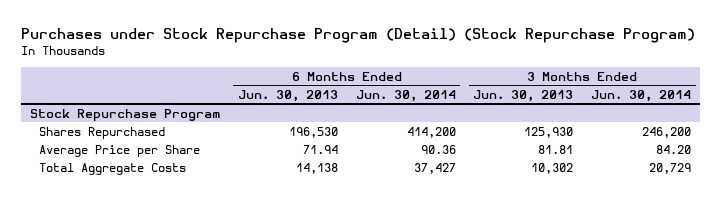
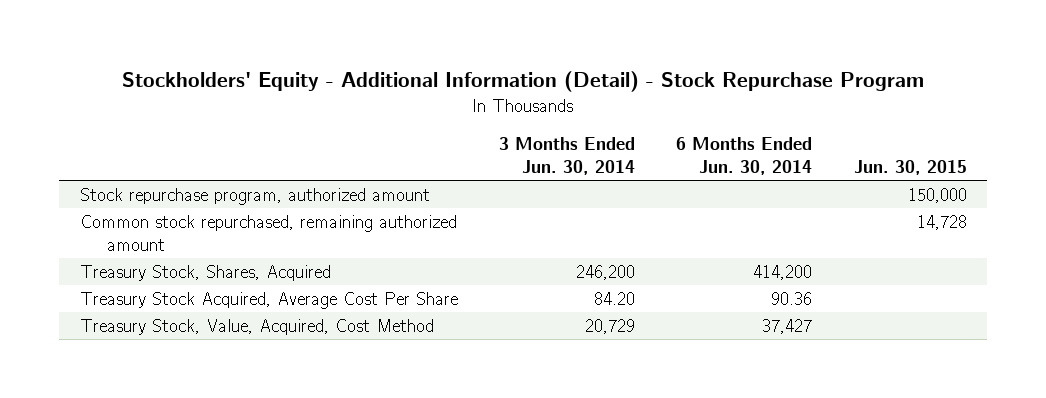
- Purchases under Stock Repurchase Program (Detail) (Stock Repurchase Program)
+ Stockholders' Equity - Additional Information (Detail) - Stock Repurchase Program
- | 6 Months Ended Jun. 30, 2013 | 6 Months Ended Jun. 30, 2014 | 3 Months Ended Jun. 30, 2013 | 3 Months Ended Jun. 30, 2014
+ | 3 Months Ended Jun. 30, 2014 | 6 Months Ended Jun. 30, 2014 | Jun. 30, 2015
- Stock Repurchase Program
- Shares Repurchased | 196,530 | 414,200 | 125,930 | 246,200
- Average Price per Share | 71.94 | 90.36 | 81.81 | 84.20
- Total Aggregate Costs | 14,138 | 37,427 | 10,302 | 20,729
+ Stock repurchase program, authorized amount | | | 150,000
+ Common stock repurchased, remaining authorized amount | | | 14,728
+ Treasury Stock, Shares, Acquired | 246,200 | 414,200 |
+ Treasury Stock Acquired, Average Cost Per Share | 84.20 | 90.36 |
+ Treasury Stock, Value, Acquired, Cost Method | 20,729 | 37,427 |

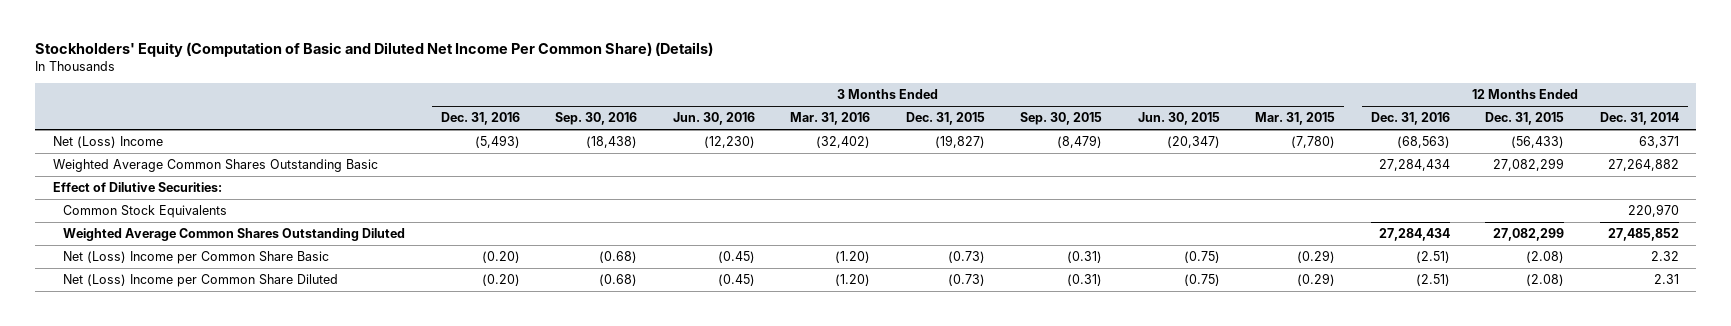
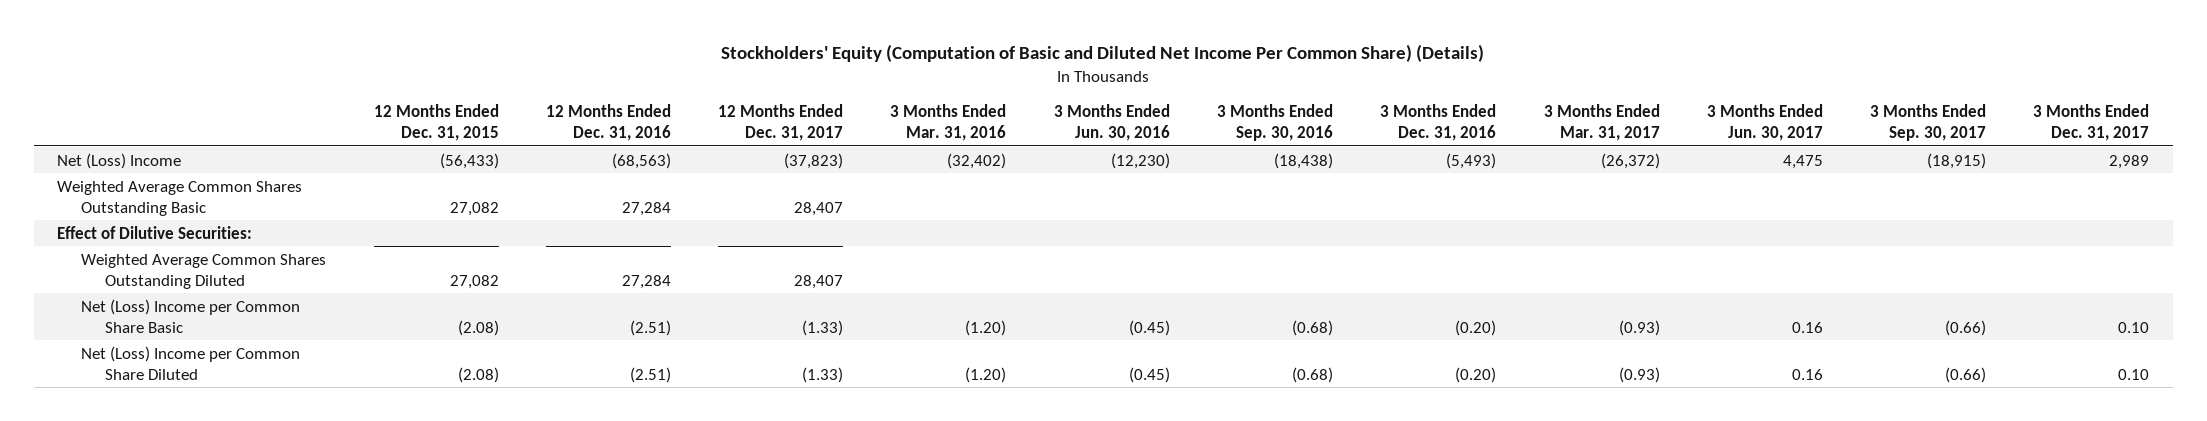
- | 3 Months Ended Dec. 31, 2016 | 3 Months Ended Sep. 30, 2016 | 3 Months Ended Jun. 30, 2016 | 3 Months Ended Mar. 31, 2016 | 3 Months Ended Dec. 31, 2015 | 3 Months Ended Sep. 30, 2015 | 3 Months Ended Jun. 30, 2015 | 3 Months Ended Mar. 31, 2015 | 12 Months Ended Dec. 31, 2016 | 12 Months Ended Dec. 31, 2015 | 12 Months Ended Dec. 31, 2014
+ | 12 Months Ended Dec. 31, 2015 | 12 Months Ended Dec. 31, 2016 | 12 Months Ended Dec. 31, 2017 | 3 Months Ended Mar. 31, 2016 | 3 Months Ended Jun. 30, 2016 | 3 Months Ended Sep. 30, 2016 | 3 Months Ended Dec. 31, 2016 | 3 Months Ended Mar. 31, 2017 | 3 Months Ended Jun. 30, 2017 | 3 Months Ended Sep. 30, 2017 | 3 Months Ended Dec. 31, 2017
- Weighted Average Common Shares Outstanding Basic | | | | | | | | | 27,284,434 | 27,082,299 | 27,264,882
+ Weighted Average Common Shares Outstanding Basic | 27,082 | 27,284 | 28,407 | | | | | | | |
- Common Stock Equivalents | | | | | | | | | | | 220,970
- Weighted Average Common Shares Outstanding Diluted | | | | | | | | | 27,284,434 | 27,082,299 | 27,485,852
+ Weighted Average Common Shares Outstanding Diluted | 27,082 | 27,284 | 28,407 | | | | | | | |

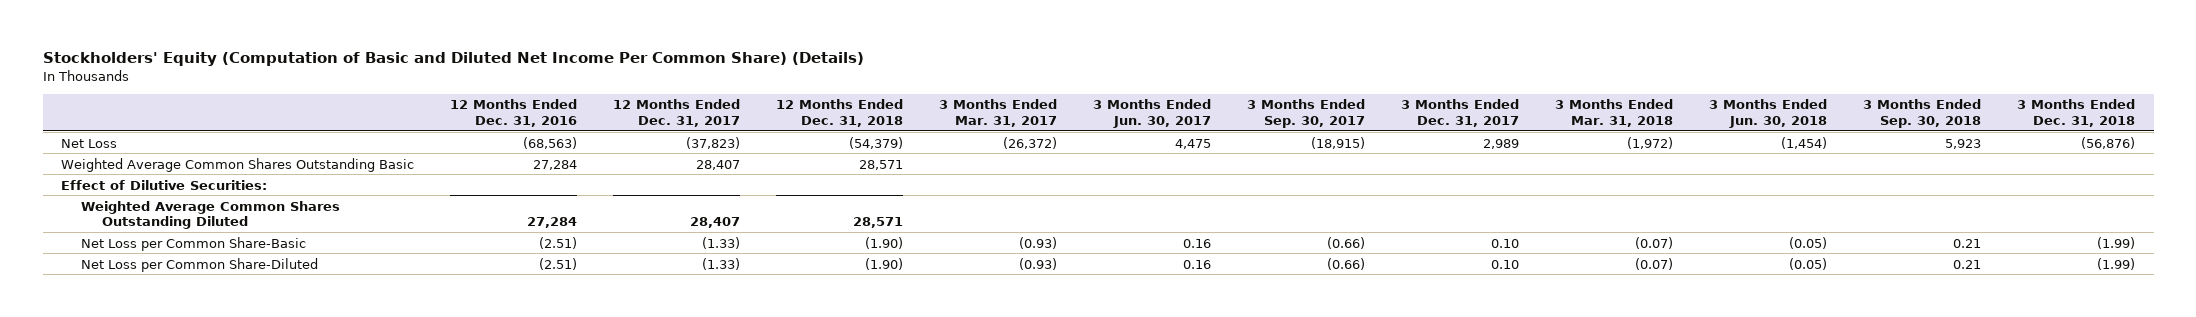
- | 12 Months Ended Dec. 31, 2015 | 12 Months Ended Dec. 31, 2016 | 12 Months Ended Dec. 31, 2017 | 3 Months Ended Mar. 31, 2016 | 3 Months Ended Jun. 30, 2016 | 3 Months Ended Sep. 30, 2016 | 3 Months Ended Dec. 31, 2016 | 3 Months Ended Mar. 31, 2017 | 3 Months Ended Jun. 30, 2017 | 3 Months Ended Sep. 30, 2017 | 3 Months Ended Dec. 31, 2017
+ | 12 Months Ended Dec. 31, 2016 | 12 Months Ended Dec. 31, 2017 | 12 Months Ended Dec. 31, 2018 | 3 Months Ended Mar. 31, 2017 | 3 Months Ended Jun. 30, 2017 | 3 Months Ended Sep. 30, 2017 | 3 Months Ended Dec. 31, 2017 | 3 Months Ended Mar. 31, 2018 | 3 Months Ended Jun. 30, 2018 | 3 Months Ended Sep. 30, 2018 | 3 Months Ended Dec. 31, 2018
- Net (Loss) Income | (56,433) | (68,563) | (37,823) | (32,402) | (12,230) | (18,438) | (5,493) | (26,372) | 4,475 | (18,915) | 2,989
+ Net Loss | (68,563) | (37,823) | (54,379) | (26,372) | 4,475 | (18,915) | 2,989 | (1,972) | (1,454) | 5,923 | (56,876)
- Net (Loss) Income per Common Share Basic | (2.08) | (2.51) | (1.33) | (1.20) | (0.45) | (0.68) | (0.20) | (0.93) | 0.16 | (0.66) | 0.10
- Net (Loss) Income per Common Share Diluted | (2.08) | (2.51) | (1.33) | (1.20) | (0.45) | (0.68) | (0.20) | (0.93) | 0.16 | (0.66) | 0.10
+ Net Loss per Common Share-Basic | (2.51) | (1.33) | (1.90) | (0.93) | 0.16 | (0.66) | 0.10 | (0.07) | (0.05) | 0.21 | (1.99)
+ Net Loss per Common Share-Diluted | (2.51) | (1.33) | (1.90) | (0.93) | 0.16 | (0.66) | 0.10 | (0.07) | (0.05) | 0.21 | (1.99)

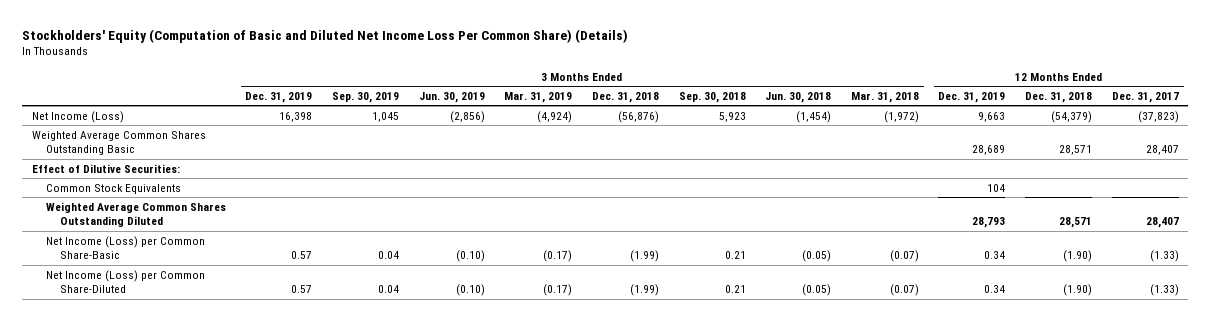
- Stockholders' Equity (Computation of Basic and Diluted Net Income Per Common Share) (Details)
+ Stockholders' Equity (Computation of Basic and Diluted Net Income Loss Per Common Share) (Details)
- | 12 Months Ended Dec. 31, 2016 | 12 Months Ended Dec. 31, 2017 | 12 Months Ended Dec. 31, 2018 | 3 Months Ended Mar. 31, 2017 | 3 Months Ended Jun. 30, 2017 | 3 Months Ended Sep. 30, 2017 | 3 Months Ended Dec. 31, 2017 | 3 Months Ended Mar. 31, 2018 | 3 Months Ended Jun. 30, 2018 | 3 Months Ended Sep. 30, 2018 | 3 Months Ended Dec. 31, 2018
+ | 3 Months Ended Dec. 31, 2019 | 3 Months Ended Sep. 30, 2019 | 3 Months Ended Jun. 30, 2019 | 3 Months Ended Mar. 31, 2019 | 3 Months Ended Dec. 31, 2018 | 3 Months Ended Sep. 30, 2018 | 3 Months Ended Jun. 30, 2018 | 3 Months Ended Mar. 31, 2018 | 12 Months Ended Dec. 31, 2019 | 12 Months Ended Dec. 31, 2018 | 12 Months Ended Dec. 31, 2017
- Net Loss | (68,563) | (37,823) | (54,379) | (26,372) | 4,475 | (18,915) | 2,989 | (1,972) | (1,454) | 5,923 | (56,876)
+ Net Income (Loss) | 16,398 | 1,045 | (2,856) | (4,924) | (56,876) | 5,923 | (1,454) | (1,972) | 9,663 | (54,379) | (37,823)
+ Common Stock Equivalents | | | | | | | | | 104 | |
- Net Loss per Common Share-Basic | (2.51) | (1.33) | (1.90) | (0.93) | 0.16 | (0.66) | 0.10 | (0.07) | (0.05) | 0.21 | (1.99)
- Net Loss per Common Share-Diluted | (2.51) | (1.33) | (1.90) | (0.93) | 0.16 | (0.66) | 0.10 | (0.07) | (0.05) | 0.21 | (1.99)
+ Net Income (Loss) per Common Share-Basic | 0.57 | 0.04 | (0.10) | (0.17) | (1.99) | 0.21 | (0.05) | (0.07) | 0.34 | (1.90) | (1.33)
+ Net Income (Loss) per Common Share-Diluted | 0.57 | 0.04 | (0.10) | (0.17) | (1.99) | 0.21 | (0.05) | (0.07) | 0.34 | (1.90) | (1.33)

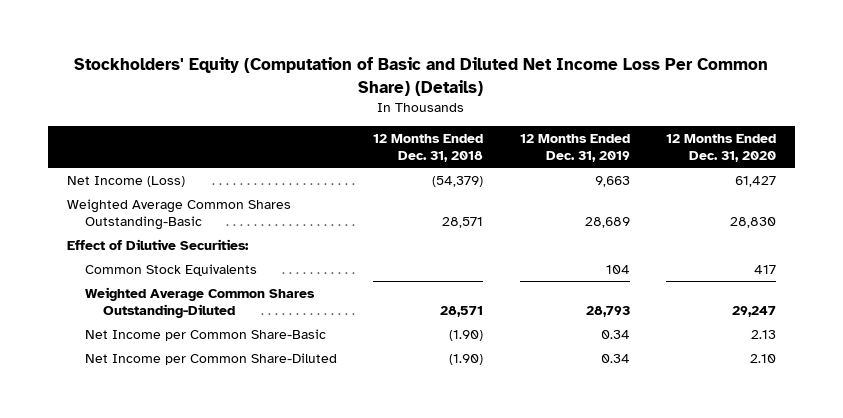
- | 3 Months Ended Dec. 31, 2019 | 3 Months Ended Sep. 30, 2019 | 3 Months Ended Jun. 30, 2019 | 3 Months Ended Mar. 31, 2019 | 3 Months Ended Dec. 31, 2018 | 3 Months Ended Sep. 30, 2018 | 3 Months Ended Jun. 30, 2018 | 3 Months Ended Mar. 31, 2018 | 12 Months Ended Dec. 31, 2019 | 12 Months Ended Dec. 31, 2018 | 12 Months Ended Dec. 31, 2017
+ | 12 Months Ended Dec. 31, 2018 | 12 Months Ended Dec. 31, 2019 | 12 Months Ended Dec. 31, 2020
- Weighted Average Common Shares Outstanding Basic | | | | | | | | | 28,689 | 28,571 | 28,407
+ Weighted Average Common Shares Outstanding-Basic | 28,571 | 28,689 | 28,830
- Weighted Average Common Shares Outstanding Diluted | | | | | | | | | 28,793 | 28,571 | 28,407
- Net Income (Loss) per Common Share-Basic | 0.57 | 0.04 | (0.10) | (0.17) | (1.99) | 0.21 | (0.05) | (0.07) | 0.34 | (1.90) | (1.33)
- Net Income (Loss) per Common Share-Diluted | 0.57 | 0.04 | (0.10) | (0.17) | (1.99) | 0.21 | (0.05) | (0.07) | 0.34 | (1.90) | (1.33)
+ Weighted Average Common Shares Outstanding-Diluted | 28,571 | 28,793 | 29,247
+ Net Income per Common Share-Basic | (1.90) | 0.34 | 2.13
+ Net Income per Common Share-Diluted | (1.90) | 0.34 | 2.10

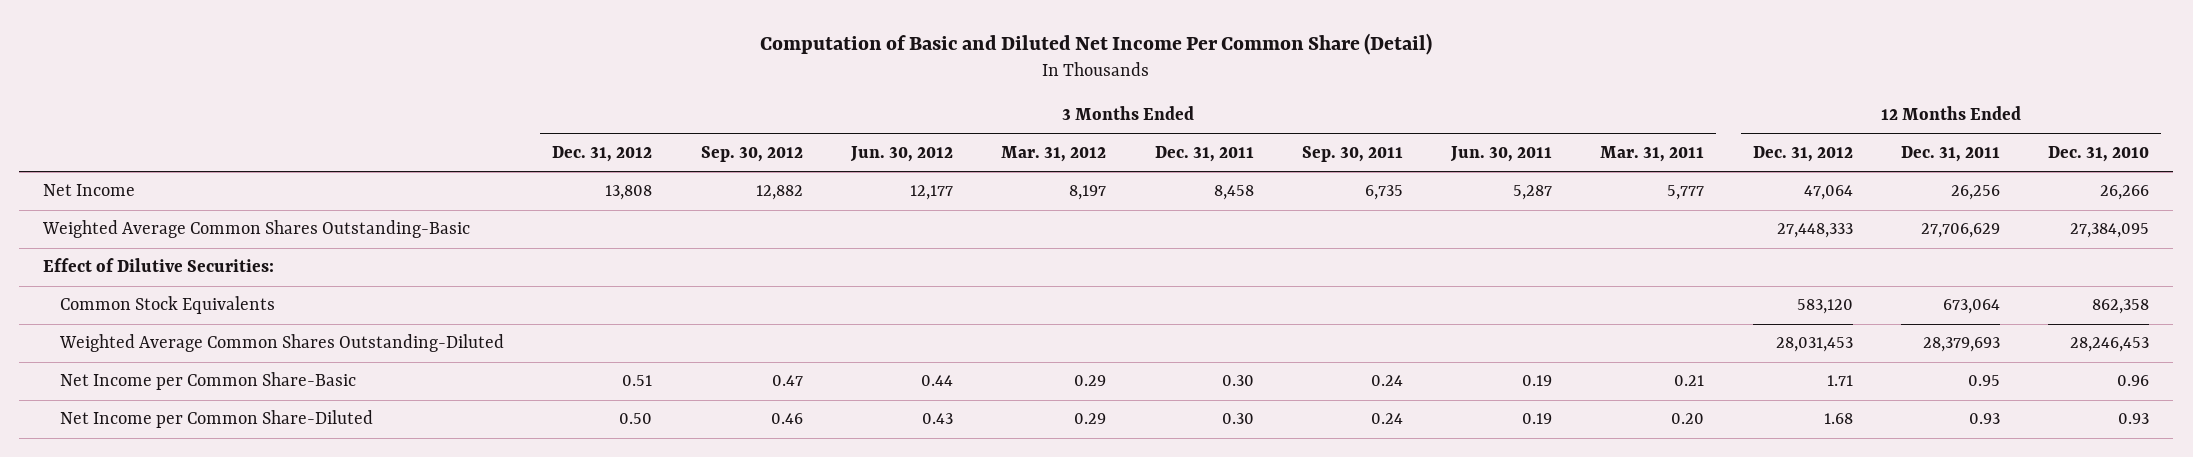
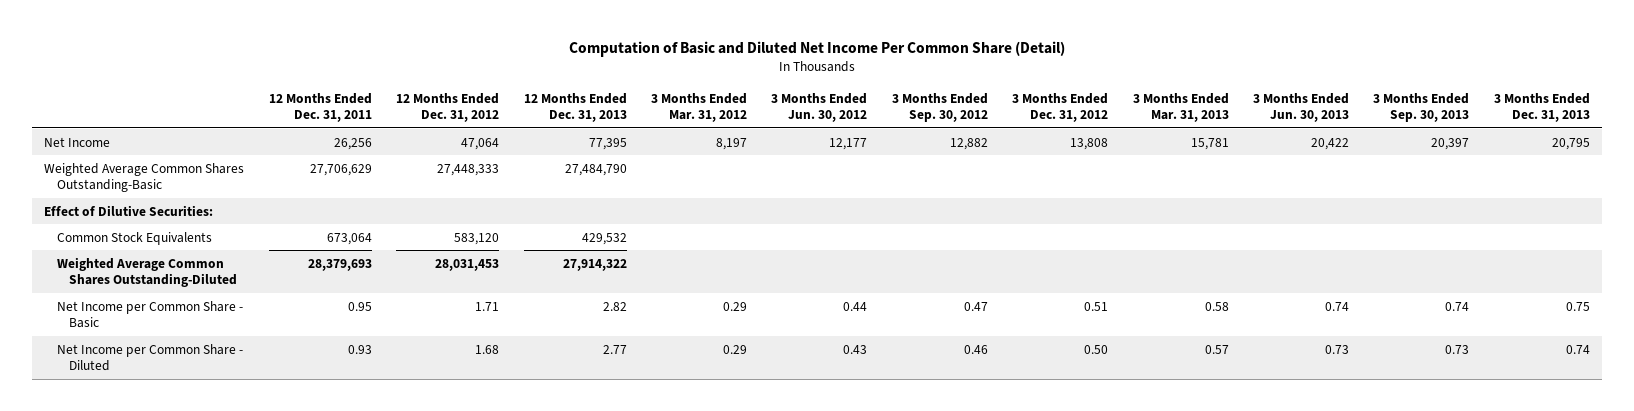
- | 3 Months Ended Dec. 31, 2012 | 3 Months Ended Sep. 30, 2012 | 3 Months Ended Jun. 30, 2012 | 3 Months Ended Mar. 31, 2012 | 3 Months Ended Dec. 31, 2011 | 3 Months Ended Sep. 30, 2011 | 3 Months Ended Jun. 30, 2011 | 3 Months Ended Mar. 31, 2011 | 12 Months Ended Dec. 31, 2012 | 12 Months Ended Dec. 31, 2011 | 12 Months Ended Dec. 31, 2010
+ | 12 Months Ended Dec. 31, 2011 | 12 Months Ended Dec. 31, 2012 | 12 Months Ended Dec. 31, 2013 | 3 Months Ended Mar. 31, 2012 | 3 Months Ended Jun. 30, 2012 | 3 Months Ended Sep. 30, 2012 | 3 Months Ended Dec. 31, 2012 | 3 Months Ended Mar. 31, 2013 | 3 Months Ended Jun. 30, 2013 | 3 Months Ended Sep. 30, 2013 | 3 Months Ended Dec. 31, 2013
- Net Income per Common Share-Basic | 0.51 | 0.47 | 0.44 | 0.29 | 0.30 | 0.24 | 0.19 | 0.21 | 1.71 | 0.95 | 0.96
- Net Income per Common Share-Diluted | 0.50 | 0.46 | 0.43 | 0.29 | 0.30 | 0.24 | 0.19 | 0.20 | 1.68 | 0.93 | 0.93
+ Net Income per Common Share - Basic | 0.95 | 1.71 | 2.82 | 0.29 | 0.44 | 0.47 | 0.51 | 0.58 | 0.74 | 0.74 | 0.75
+ Net Income per Common Share - Diluted | 0.93 | 1.68 | 2.77 | 0.29 | 0.43 | 0.46 | 0.50 | 0.57 | 0.73 | 0.73 | 0.74

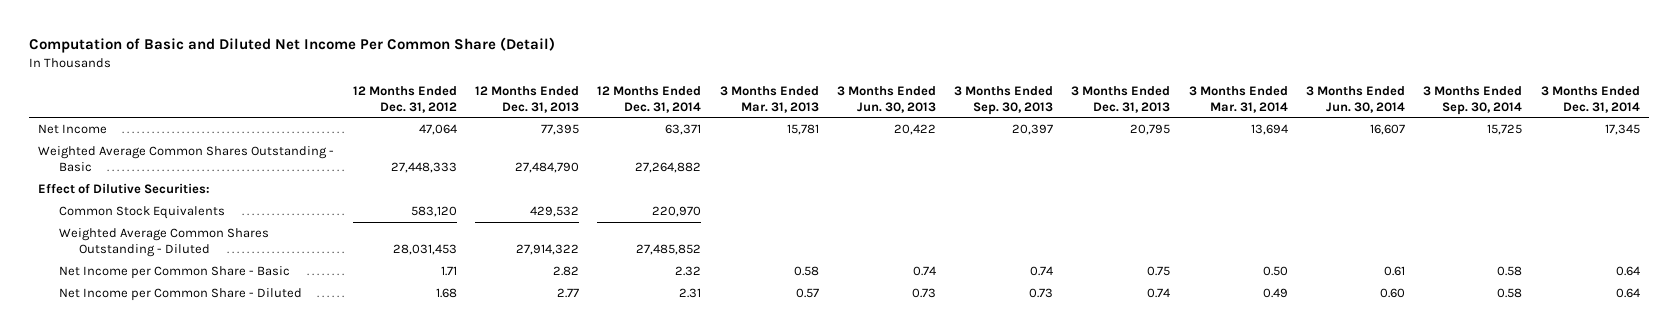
- | 12 Months Ended Dec. 31, 2011 | 12 Months Ended Dec. 31, 2012 | 12 Months Ended Dec. 31, 2013 | 3 Months Ended Mar. 31, 2012 | 3 Months Ended Jun. 30, 2012 | 3 Months Ended Sep. 30, 2012 | 3 Months Ended Dec. 31, 2012 | 3 Months Ended Mar. 31, 2013 | 3 Months Ended Jun. 30, 2013 | 3 Months Ended Sep. 30, 2013 | 3 Months Ended Dec. 31, 2013
+ | 12 Months Ended Dec. 31, 2012 | 12 Months Ended Dec. 31, 2013 | 12 Months Ended Dec. 31, 2014 | 3 Months Ended Mar. 31, 2013 | 3 Months Ended Jun. 30, 2013 | 3 Months Ended Sep. 30, 2013 | 3 Months Ended Dec. 31, 2013 | 3 Months Ended Mar. 31, 2014 | 3 Months Ended Jun. 30, 2014 | 3 Months Ended Sep. 30, 2014 | 3 Months Ended Dec. 31, 2014
- Weighted Average Common Shares Outstanding-Basic | 27,706,629 | 27,448,333 | 27,484,790 | | | | | | | |
+ Weighted Average Common Shares Outstanding - Basic | 27,448,333 | 27,484,790 | 27,264,882 | | | | | | | |
- Weighted Average Common Shares Outstanding-Diluted | 28,379,693 | 28,031,453 | 27,914,322 | | | | | | | |
+ Weighted Average Common Shares Outstanding - Diluted | 28,031,453 | 27,914,322 | 27,485,852 | | | | | | | |

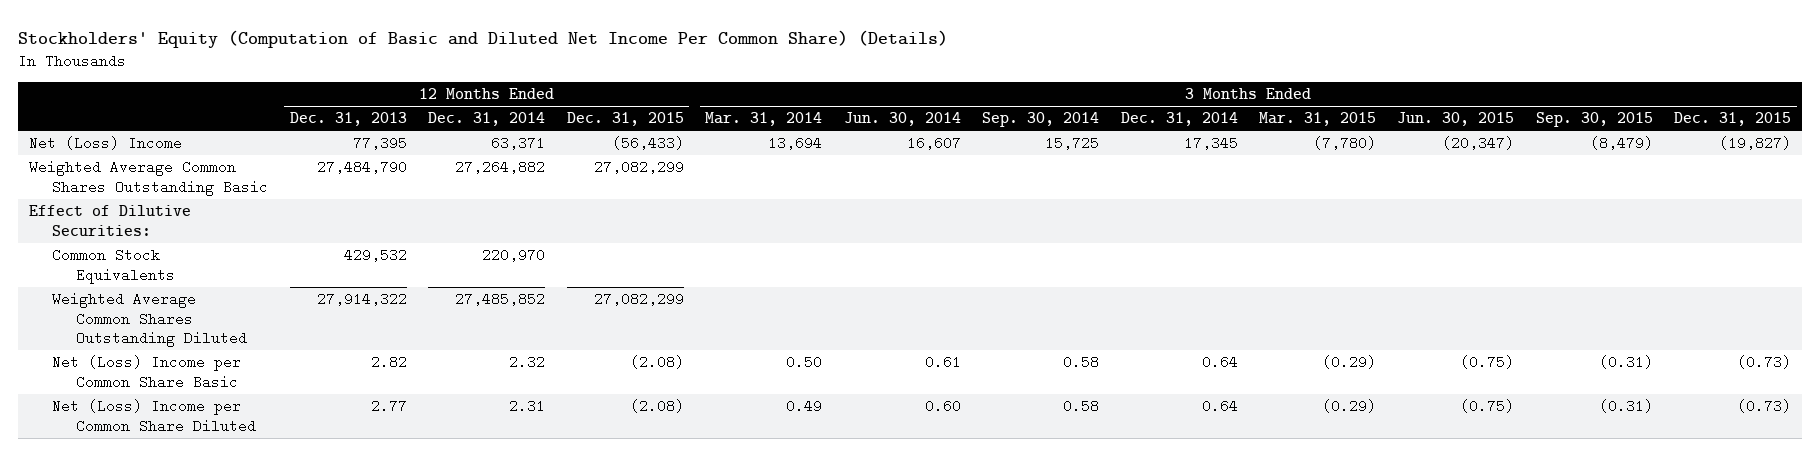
- Computation of Basic and Diluted Net Income Per Common Share (Detail)
+ Stockholders' Equity (Computation of Basic and Diluted Net Income Per Common Share) (Details)
- | 12 Months Ended Dec. 31, 2012 | 12 Months Ended Dec. 31, 2013 | 12 Months Ended Dec. 31, 2014 | 3 Months Ended Mar. 31, 2013 | 3 Months Ended Jun. 30, 2013 | 3 Months Ended Sep. 30, 2013 | 3 Months Ended Dec. 31, 2013 | 3 Months Ended Mar. 31, 2014 | 3 Months Ended Jun. 30, 2014 | 3 Months Ended Sep. 30, 2014 | 3 Months Ended Dec. 31, 2014
+ | 12 Months Ended Dec. 31, 2013 | 12 Months Ended Dec. 31, 2014 | 12 Months Ended Dec. 31, 2015 | 3 Months Ended Mar. 31, 2014 | 3 Months Ended Jun. 30, 2014 | 3 Months Ended Sep. 30, 2014 | 3 Months Ended Dec. 31, 2014 | 3 Months Ended Mar. 31, 2015 | 3 Months Ended Jun. 30, 2015 | 3 Months Ended Sep. 30, 2015 | 3 Months Ended Dec. 31, 2015
- Net Income | 47,064 | 77,395 | 63,371 | 15,781 | 20,422 | 20,397 | 20,795 | 13,694 | 16,607 | 15,725 | 17,345
- Weighted Average Common Shares Outstanding - Basic | 27,448,333 | 27,484,790 | 27,264,882 | | | | | | | |
+ Net (Loss) Income | 77,395 | 63,371 | (56,433) | 13,694 | 16,607 | 15,725 | 17,345 | (7,780) | (20,347) | (8,479) | (19,827)
+ Weighted Average Common Shares Outstanding Basic | 27,484,790 | 27,264,882 | 27,082,299 | | | | | | | |
- Weighted Average Common Shares Outstanding - Diluted | 28,031,453 | 27,914,322 | 27,485,852 | | | | | | | |
- Net Income per Common Share - Basic | 1.71 | 2.82 | 2.32 | 0.58 | 0.74 | 0.74 | 0.75 | 0.50 | 0.61 | 0.58 | 0.64
- Net Income per Common Share - Diluted | 1.68 | 2.77 | 2.31 | 0.57 | 0.73 | 0.73 | 0.74 | 0.49 | 0.60 | 0.58 | 0.64
+ Weighted Average Common Shares Outstanding Diluted | 27,914,322 | 27,485,852 | 27,082,299 | | | | | | | |
+ Net (Loss) Income per Common Share Basic | 2.82 | 2.32 | (2.08) | 0.50 | 0.61 | 0.58 | 0.64 | (0.29) | (0.75) | (0.31) | (0.73)
+ Net (Loss) Income per Common Share Diluted | 2.77 | 2.31 | (2.08) | 0.49 | 0.60 | 0.58 | 0.64 | (0.29) | (0.75) | (0.31) | (0.73)

